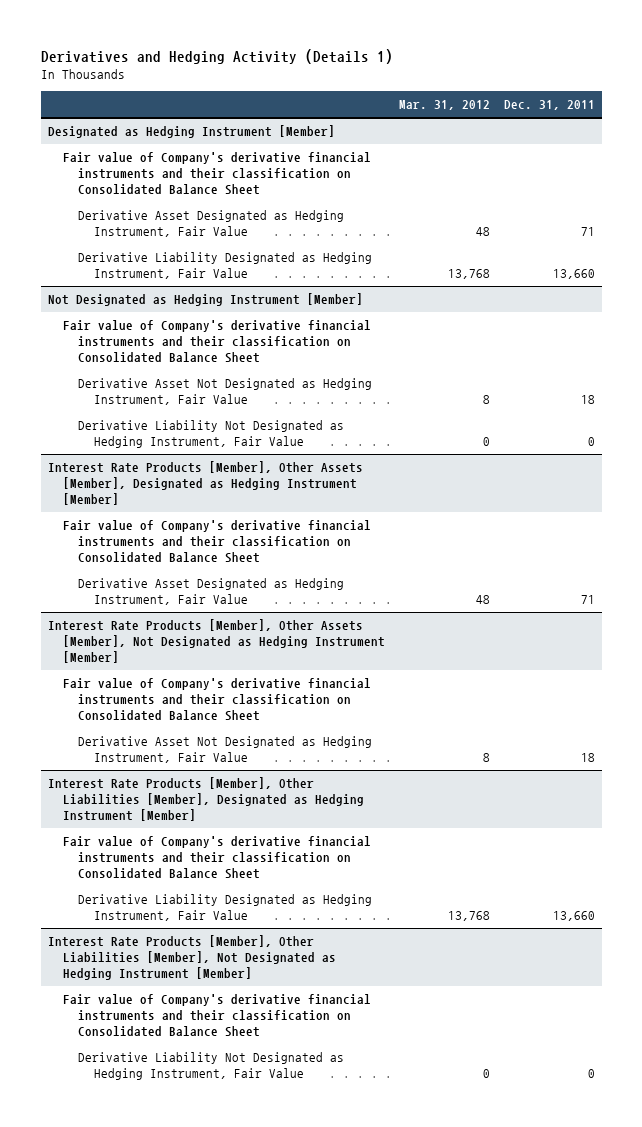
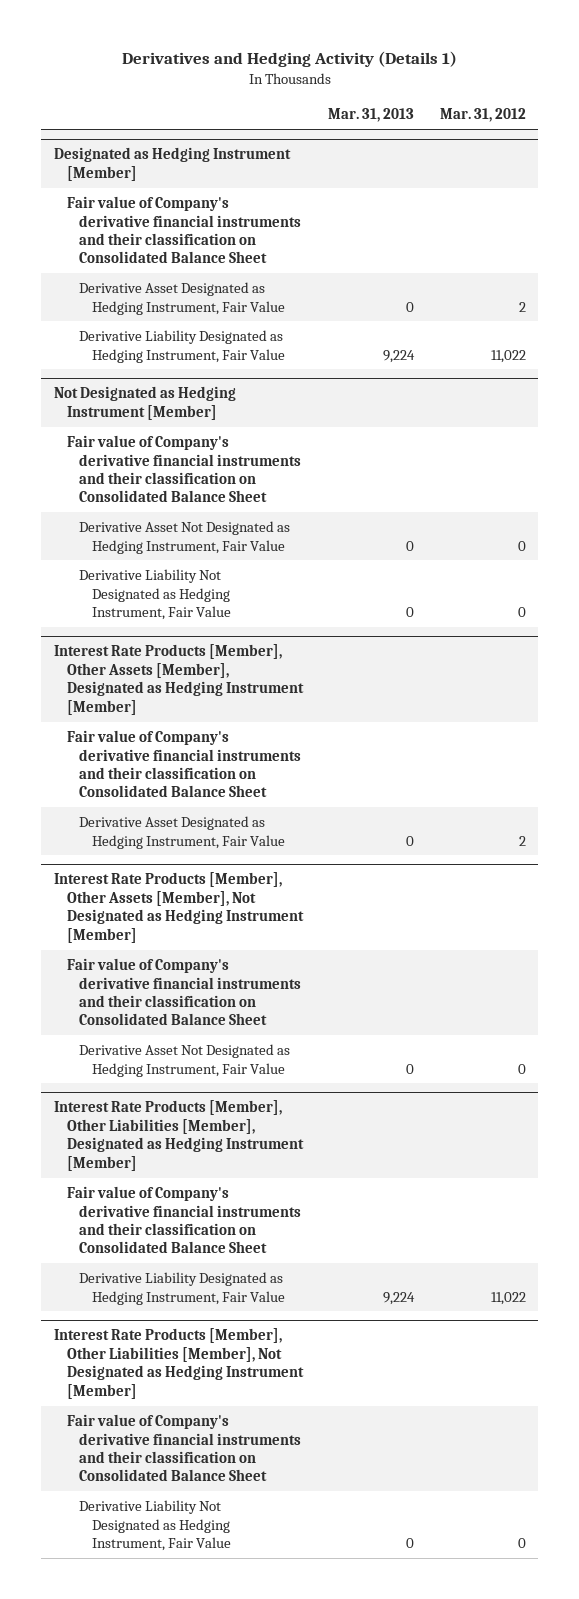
- | Mar. 31, 2012 | Dec. 31, 2011
+ | Mar. 31, 2013 | Mar. 31, 2012
@ Designated as Hedging Instrument [Member]
- Derivative Asset Designated as Hedging Instrument, Fair Value | 48 | 71
- Derivative Liability Designated as Hedging Instrument, Fair Value | 13,768 | 13,660
+ Derivative Asset Designated as Hedging Instrument, Fair Value | 0 | 2
+ Derivative Liability Designated as Hedging Instrument, Fair Value | 9,224 | 11,022
@ Not Designated as Hedging Instrument [Member]
- Derivative Asset Not Designated as Hedging Instrument, Fair Value | 8 | 18
+ Derivative Asset Not Designated as Hedging Instrument, Fair Value | 0 | 0
@ Interest Rate Products [Member], Other Assets [Member], Designated as Hedging Instrument [Member]
- Derivative Asset Designated as Hedging Instrument, Fair Value | 48 | 71
+ Derivative Asset Designated as Hedging Instrument, Fair Value | 0 | 2
@ Interest Rate Products [Member], Other Assets [Member], Not Designated as Hedging Instrument [Member]
- Derivative Asset Not Designated as Hedging Instrument, Fair Value | 8 | 18
+ Derivative Asset Not Designated as Hedging Instrument, Fair Value | 0 | 0
@ Interest Rate Products [Member], Other Liabilities [Member], Designated as Hedging Instrument [Member]
- Derivative Liability Designated as Hedging Instrument, Fair Value | 13,768 | 13,660
+ Derivative Liability Designated as Hedging Instrument, Fair Value | 9,224 | 11,022

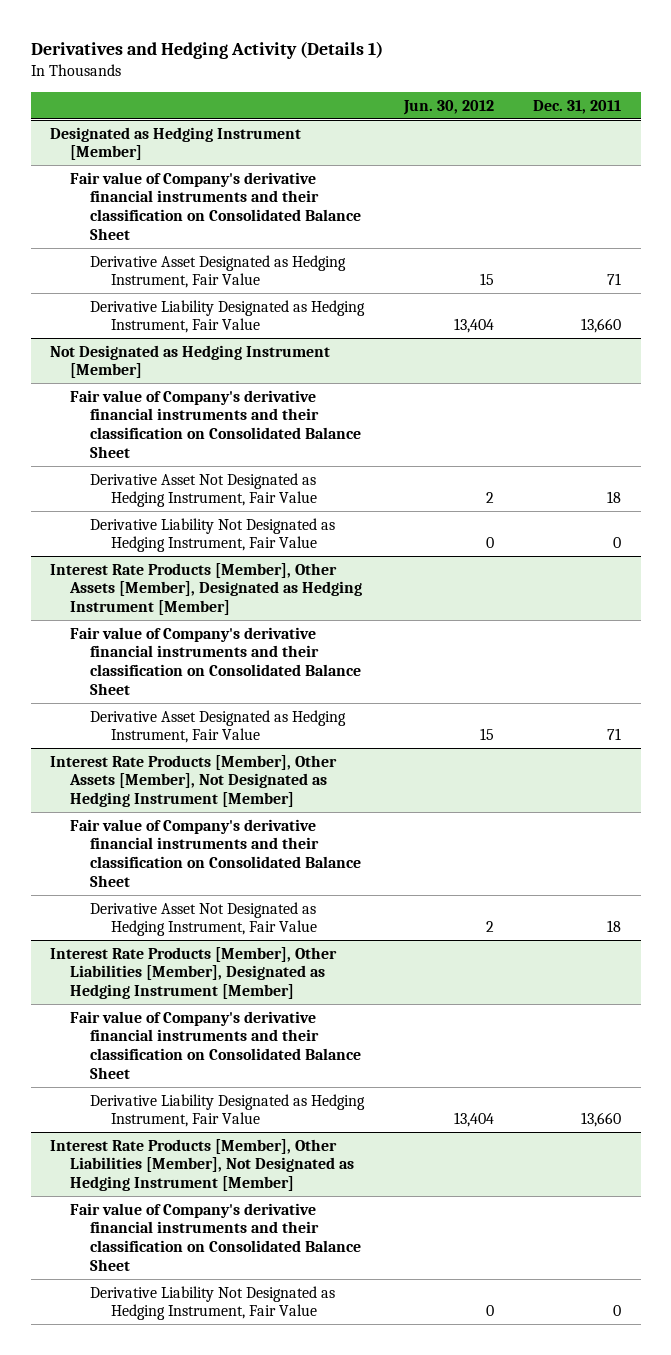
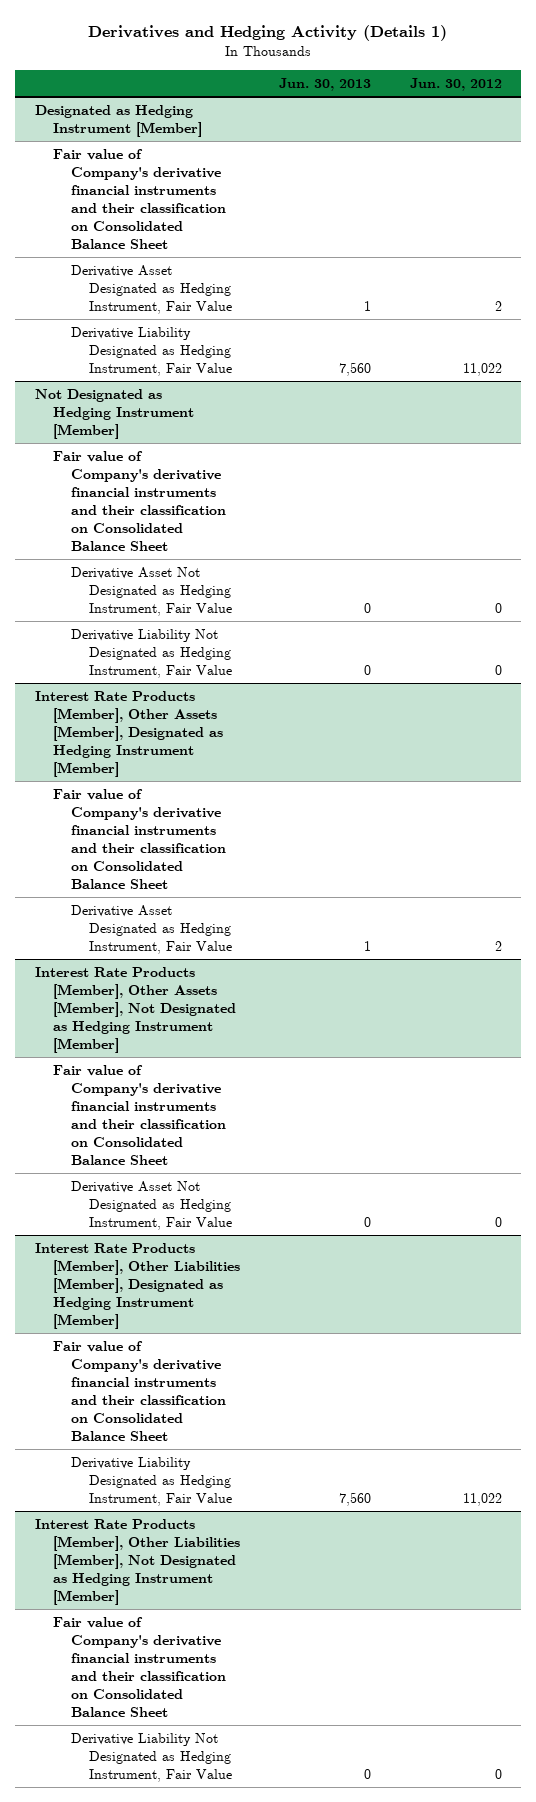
- | Jun. 30, 2012 | Dec. 31, 2011
+ | Jun. 30, 2013 | Jun. 30, 2012
@ Designated as Hedging Instrument [Member]
- Derivative Asset Designated as Hedging Instrument, Fair Value | 15 | 71
- Derivative Liability Designated as Hedging Instrument, Fair Value | 13,404 | 13,660
+ Derivative Asset Designated as Hedging Instrument, Fair Value | 1 | 2
+ Derivative Liability Designated as Hedging Instrument, Fair Value | 7,560 | 11,022
@ Not Designated as Hedging Instrument [Member]
- Derivative Asset Not Designated as Hedging Instrument, Fair Value | 2 | 18
+ Derivative Asset Not Designated as Hedging Instrument, Fair Value | 0 | 0
@ Interest Rate Products [Member], Other Assets [Member], Designated as Hedging Instrument [Member]
- Derivative Asset Designated as Hedging Instrument, Fair Value | 15 | 71
+ Derivative Asset Designated as Hedging Instrument, Fair Value | 1 | 2
@ Interest Rate Products [Member], Other Assets [Member], Not Designated as Hedging Instrument [Member]
- Derivative Asset Not Designated as Hedging Instrument, Fair Value | 2 | 18
+ Derivative Asset Not Designated as Hedging Instrument, Fair Value | 0 | 0
@ Interest Rate Products [Member], Other Liabilities [Member], Designated as Hedging Instrument [Member]
- Derivative Liability Designated as Hedging Instrument, Fair Value | 13,404 | 13,660
+ Derivative Liability Designated as Hedging Instrument, Fair Value | 7,560 | 11,022

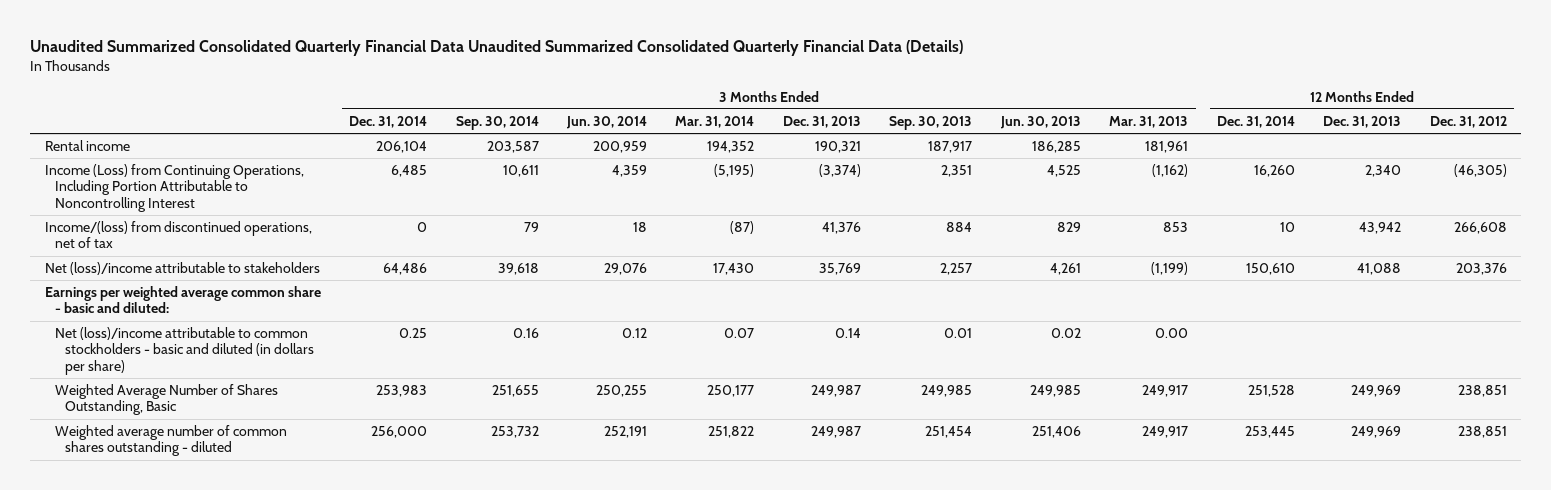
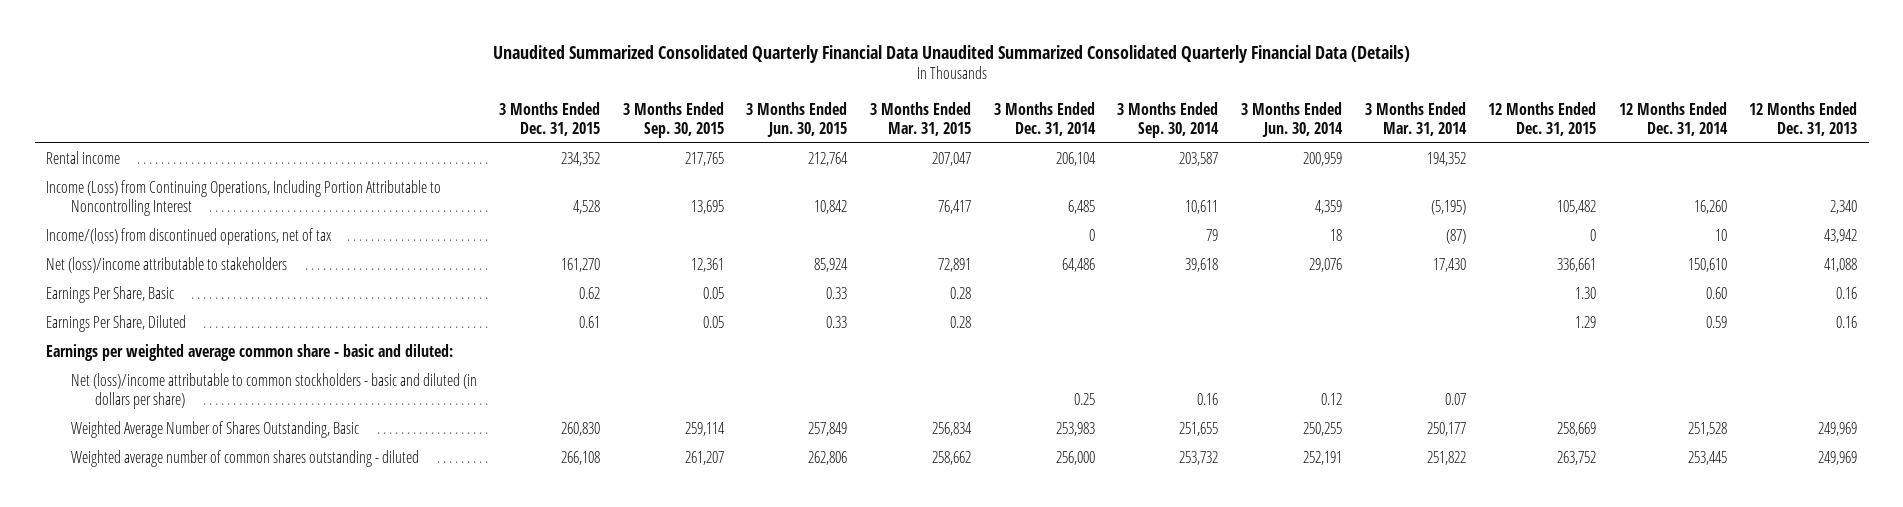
- | 3 Months Ended Dec. 31, 2014 | 3 Months Ended Sep. 30, 2014 | 3 Months Ended Jun. 30, 2014 | 3 Months Ended Mar. 31, 2014 | 3 Months Ended Dec. 31, 2013 | 3 Months Ended Sep. 30, 2013 | 3 Months Ended Jun. 30, 2013 | 3 Months Ended Mar. 31, 2013 | 12 Months Ended Dec. 31, 2014 | 12 Months Ended Dec. 31, 2013 | 12 Months Ended Dec. 31, 2012
+ | 3 Months Ended Dec. 31, 2015 | 3 Months Ended Sep. 30, 2015 | 3 Months Ended Jun. 30, 2015 | 3 Months Ended Mar. 31, 2015 | 3 Months Ended Dec. 31, 2014 | 3 Months Ended Sep. 30, 2014 | 3 Months Ended Jun. 30, 2014 | 3 Months Ended Mar. 31, 2014 | 12 Months Ended Dec. 31, 2015 | 12 Months Ended Dec. 31, 2014 | 12 Months Ended Dec. 31, 2013
+ Earnings Per Share, Basic | 0.62 | 0.05 | 0.33 | 0.28 | | | | | 1.30 | 0.60 | 0.16
+ Earnings Per Share, Diluted | 0.61 | 0.05 | 0.33 | 0.28 | | | | | 1.29 | 0.59 | 0.16

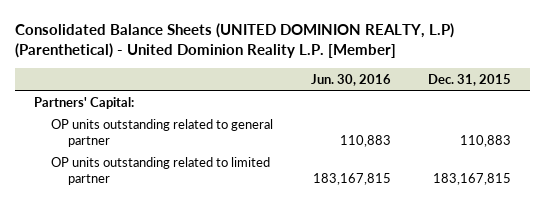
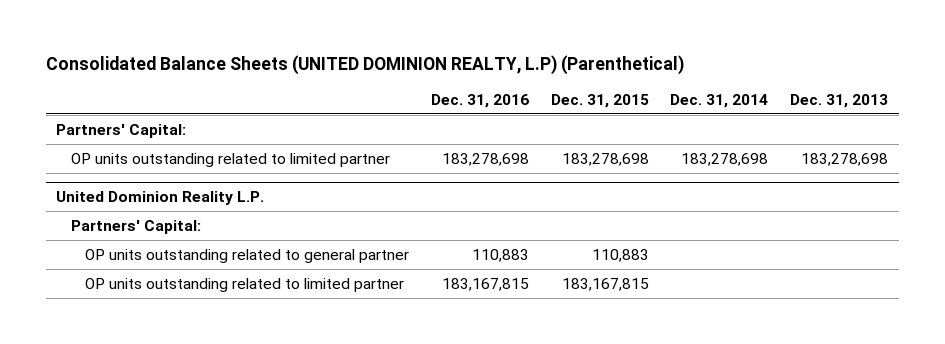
- Consolidated Balance Sheets (UNITED DOMINION REALTY, L.P) (Parenthetical) - United Dominion Reality L.P. [Member]
+ Consolidated Balance Sheets (UNITED DOMINION REALTY, L.P) (Parenthetical)
- | Jun. 30, 2016 | Dec. 31, 2015
+ | Dec. 31, 2016 | Dec. 31, 2015 | Dec. 31, 2014 | Dec. 31, 2013
+ OP units outstanding related to limited partner | 183,278,698 | 183,278,698 | 183,278,698 | 183,278,698
+ United Dominion Reality L.P.
+ Partners' Capital:

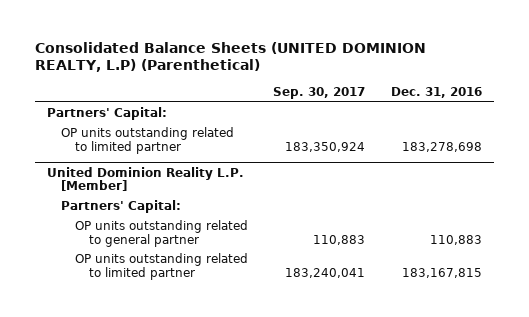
- | Dec. 31, 2016 | Dec. 31, 2015 | Dec. 31, 2014 | Dec. 31, 2013
+ | Sep. 30, 2017 | Dec. 31, 2016
- United Dominion Reality L.P.
+ United Dominion Reality L.P. [Member]

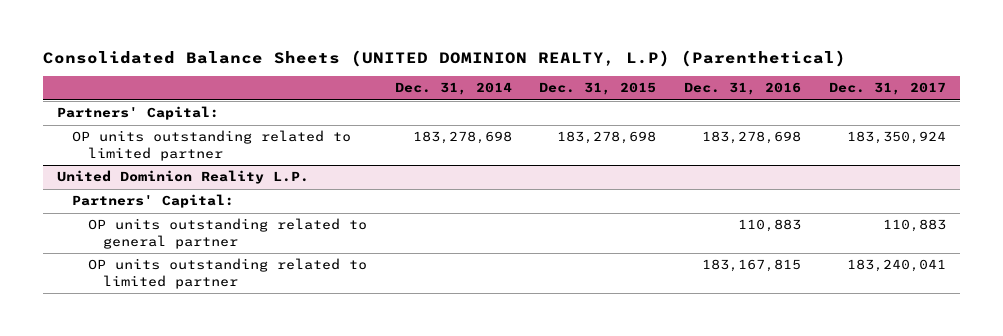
- | Sep. 30, 2017 | Dec. 31, 2016
+ | Dec. 31, 2014 | Dec. 31, 2015 | Dec. 31, 2016 | Dec. 31, 2017
- United Dominion Reality L.P. [Member]
+ United Dominion Reality L.P.

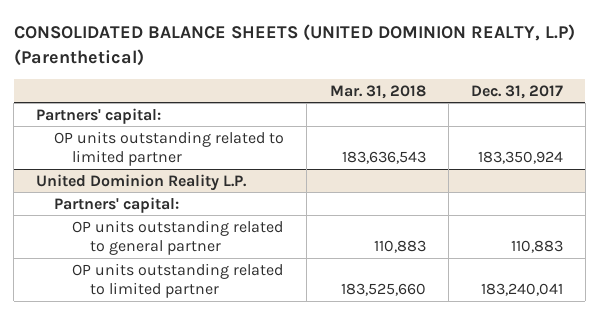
- Consolidated Balance Sheets (UNITED DOMINION REALTY, L.P) (Parenthetical)
+ CONSOLIDATED BALANCE SHEETS (UNITED DOMINION REALTY, L.P) (Parenthetical)
- | Dec. 31, 2014 | Dec. 31, 2015 | Dec. 31, 2016 | Dec. 31, 2017
+ | Mar. 31, 2018 | Dec. 31, 2017
- Partners' Capital:
+ Partners' capital:
@ United Dominion Reality L.P.
- Partners' Capital:
+ Partners' capital:

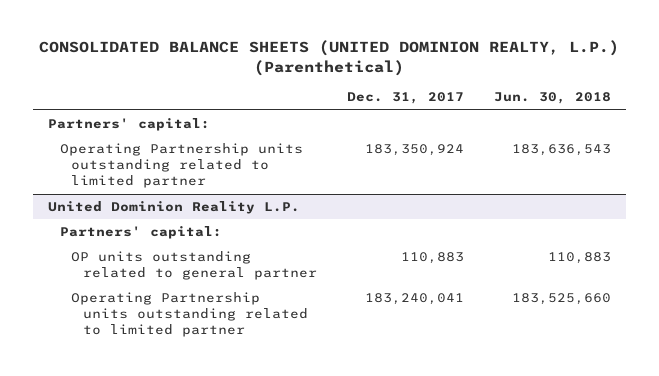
- CONSOLIDATED BALANCE SHEETS (UNITED DOMINION REALTY, L.P) (Parenthetical)
+ CONSOLIDATED BALANCE SHEETS (UNITED DOMINION REALTY, L.P.) (Parenthetical)
- | Mar. 31, 2018 | Dec. 31, 2017
+ | Dec. 31, 2017 | Jun. 30, 2018
- OP units outstanding related to limited partner | 183,636,543 | 183,350,924
+ Operating Partnership units outstanding related to limited partner | 183,350,924 | 183,636,543
@ United Dominion Reality L.P.
- OP units outstanding related to limited partner | 183,525,660 | 183,240,041
+ Operating Partnership units outstanding related to limited partner | 183,240,041 | 183,525,660

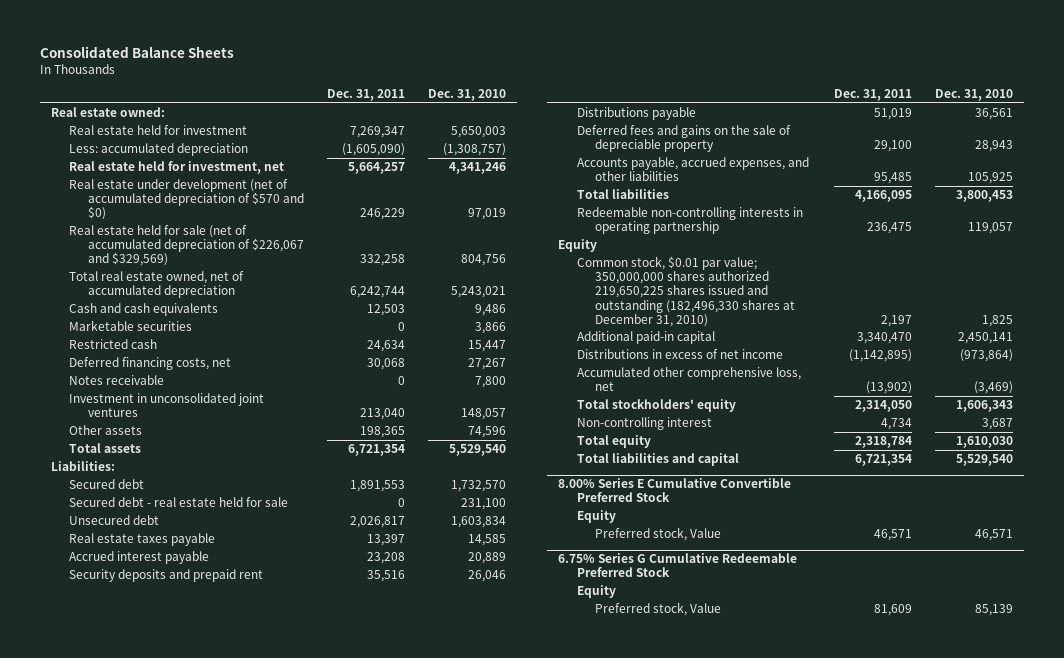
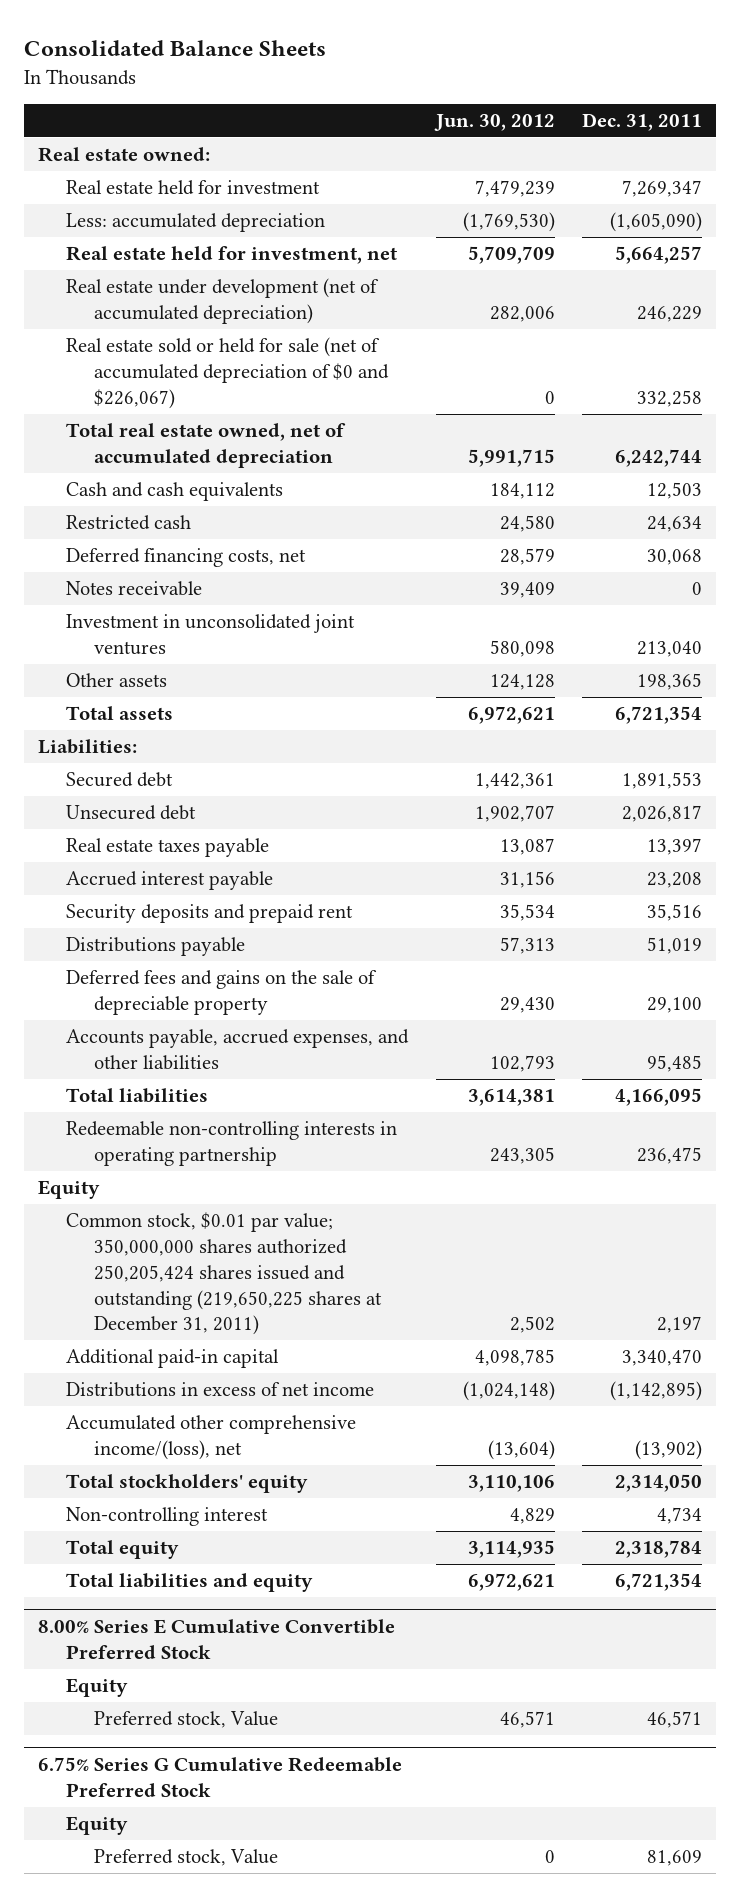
- | Dec. 31, 2011 | Dec. 31, 2010
+ | Jun. 30, 2012 | Dec. 31, 2011
- Real estate under development (net of accumulated depreciation of $570 and $0) | 246,229 | 97,019
- Real estate held for sale (net of accumulated depreciation of $226,067 and $329,569) | 332,258 | 804,756
+ Real estate under development (net of accumulated depreciation) | 282,006 | 246,229
+ Real estate sold or held for sale (net of accumulated depreciation of $0 and $226,067) | 0 | 332,258
- Marketable securities | 0 | 3,866
- Secured debt - real estate held for sale | 0 | 231,100
- Common stock, $0.01 par value; 350,000,000 shares authorized 219,650,225 shares issued and outstanding (182,496,330 shares at December 31, 2010) | 2,197 | 1,825
+ Common stock, $0.01 par value; 350,000,000 shares authorized 250,205,424 shares issued and outstanding (219,650,225 shares at December 31, 2011) | 2,502 | 2,197
- Accumulated other comprehensive loss, net | (13,902) | (3,469)
+ Accumulated other comprehensive income/(loss), net | (13,604) | (13,902)
- Total liabilities and capital | 6,721,354 | 5,529,540
+ Total liabilities and equity | 6,972,621 | 6,721,354

